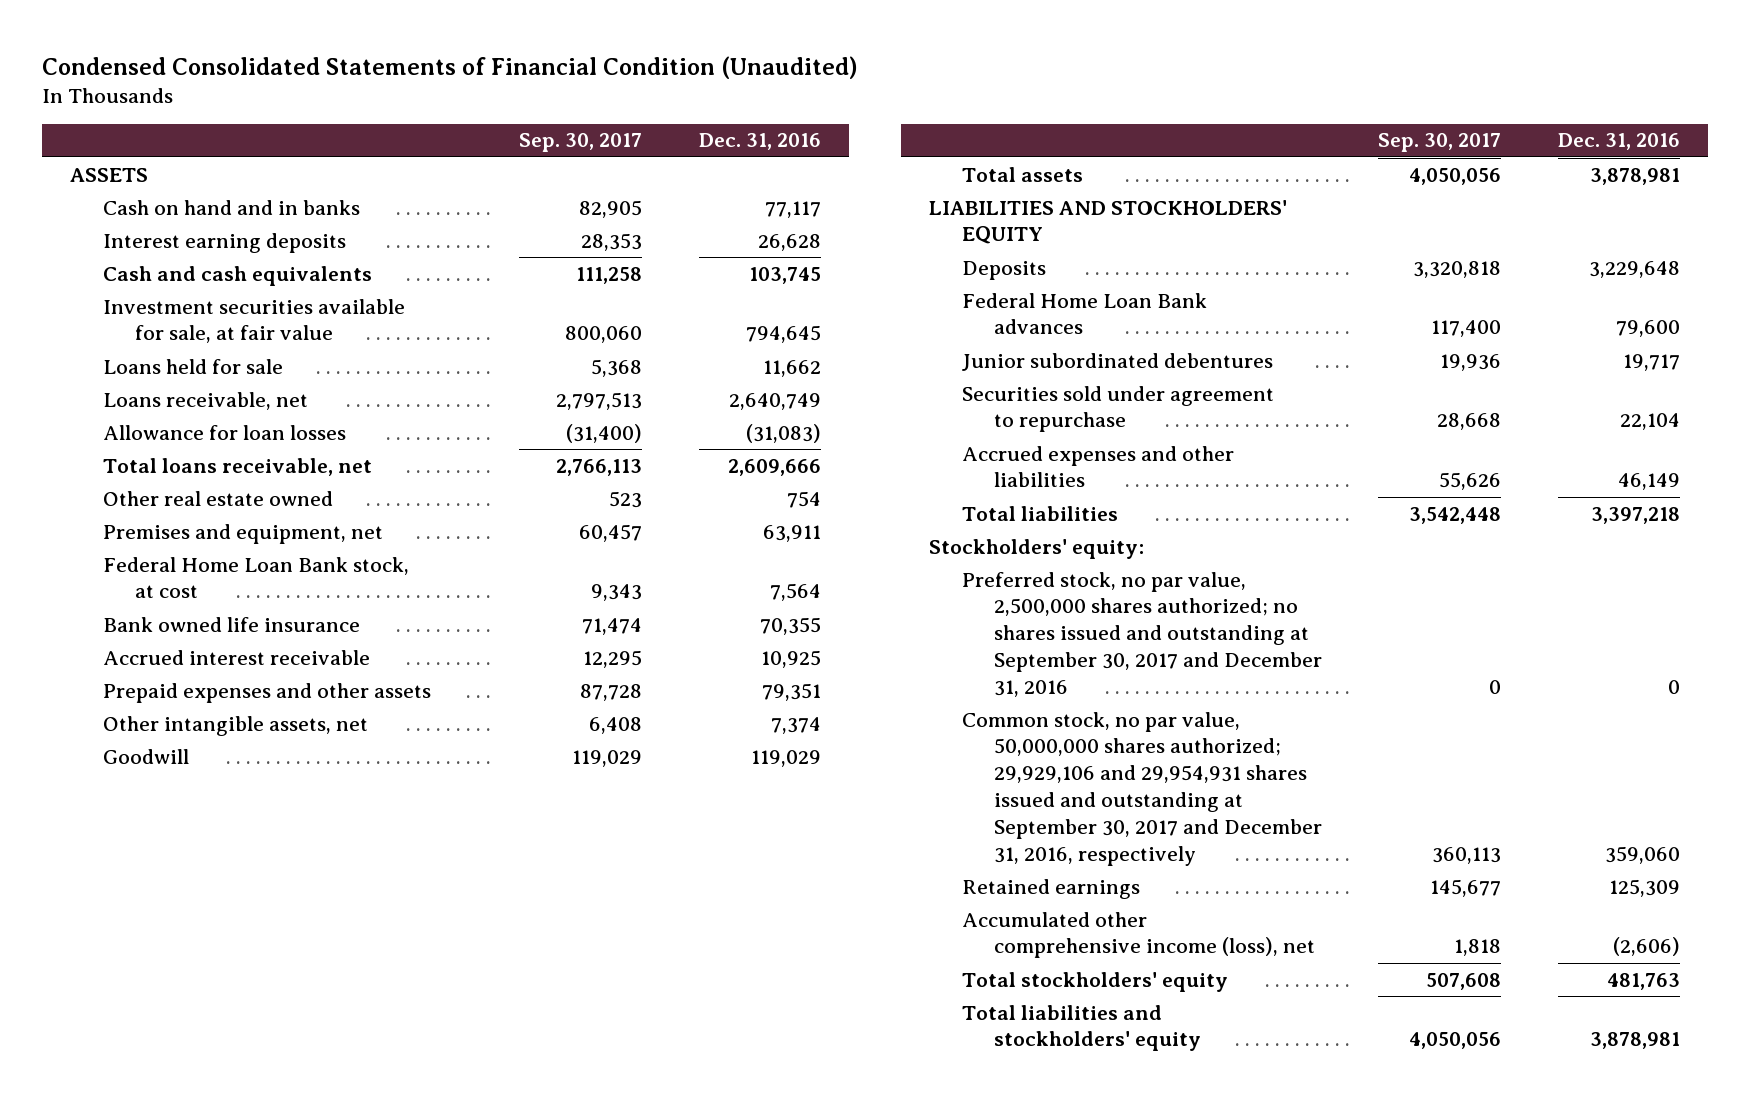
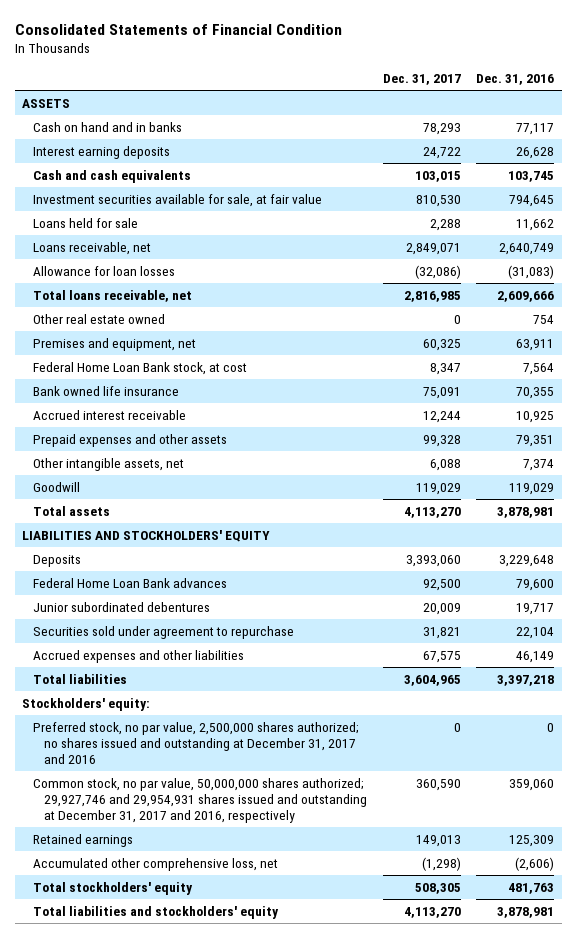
- Condensed Consolidated Statements of Financial Condition (Unaudited)
+ Consolidated Statements of Financial Condition
- | Sep. 30, 2017 | Dec. 31, 2016
+ | Dec. 31, 2017 | Dec. 31, 2016
- Preferred stock, no par value, 2,500,000 shares authorized; no shares issued and outstanding at September 30, 2017 and December 31, 2016 | 0 | 0
- Common stock, no par value, 50,000,000 shares authorized; 29,929,106 and 29,954,931 shares issued and outstanding at September 30, 2017 and December 31, 2016, respectively | 360,113 | 359,060
+ Preferred stock, no par value, 2,500,000 shares authorized; no shares issued and outstanding at December 31, 2017 and 2016 | 0 | 0
+ Common stock, no par value, 50,000,000 shares authorized; 29,927,746 and 29,954,931 shares issued and outstanding at December 31, 2017 and 2016, respectively | 360,590 | 359,060
- Accumulated other comprehensive income (loss), net | 1,818 | (2,606)
+ Accumulated other comprehensive loss, net | (1,298) | (2,606)

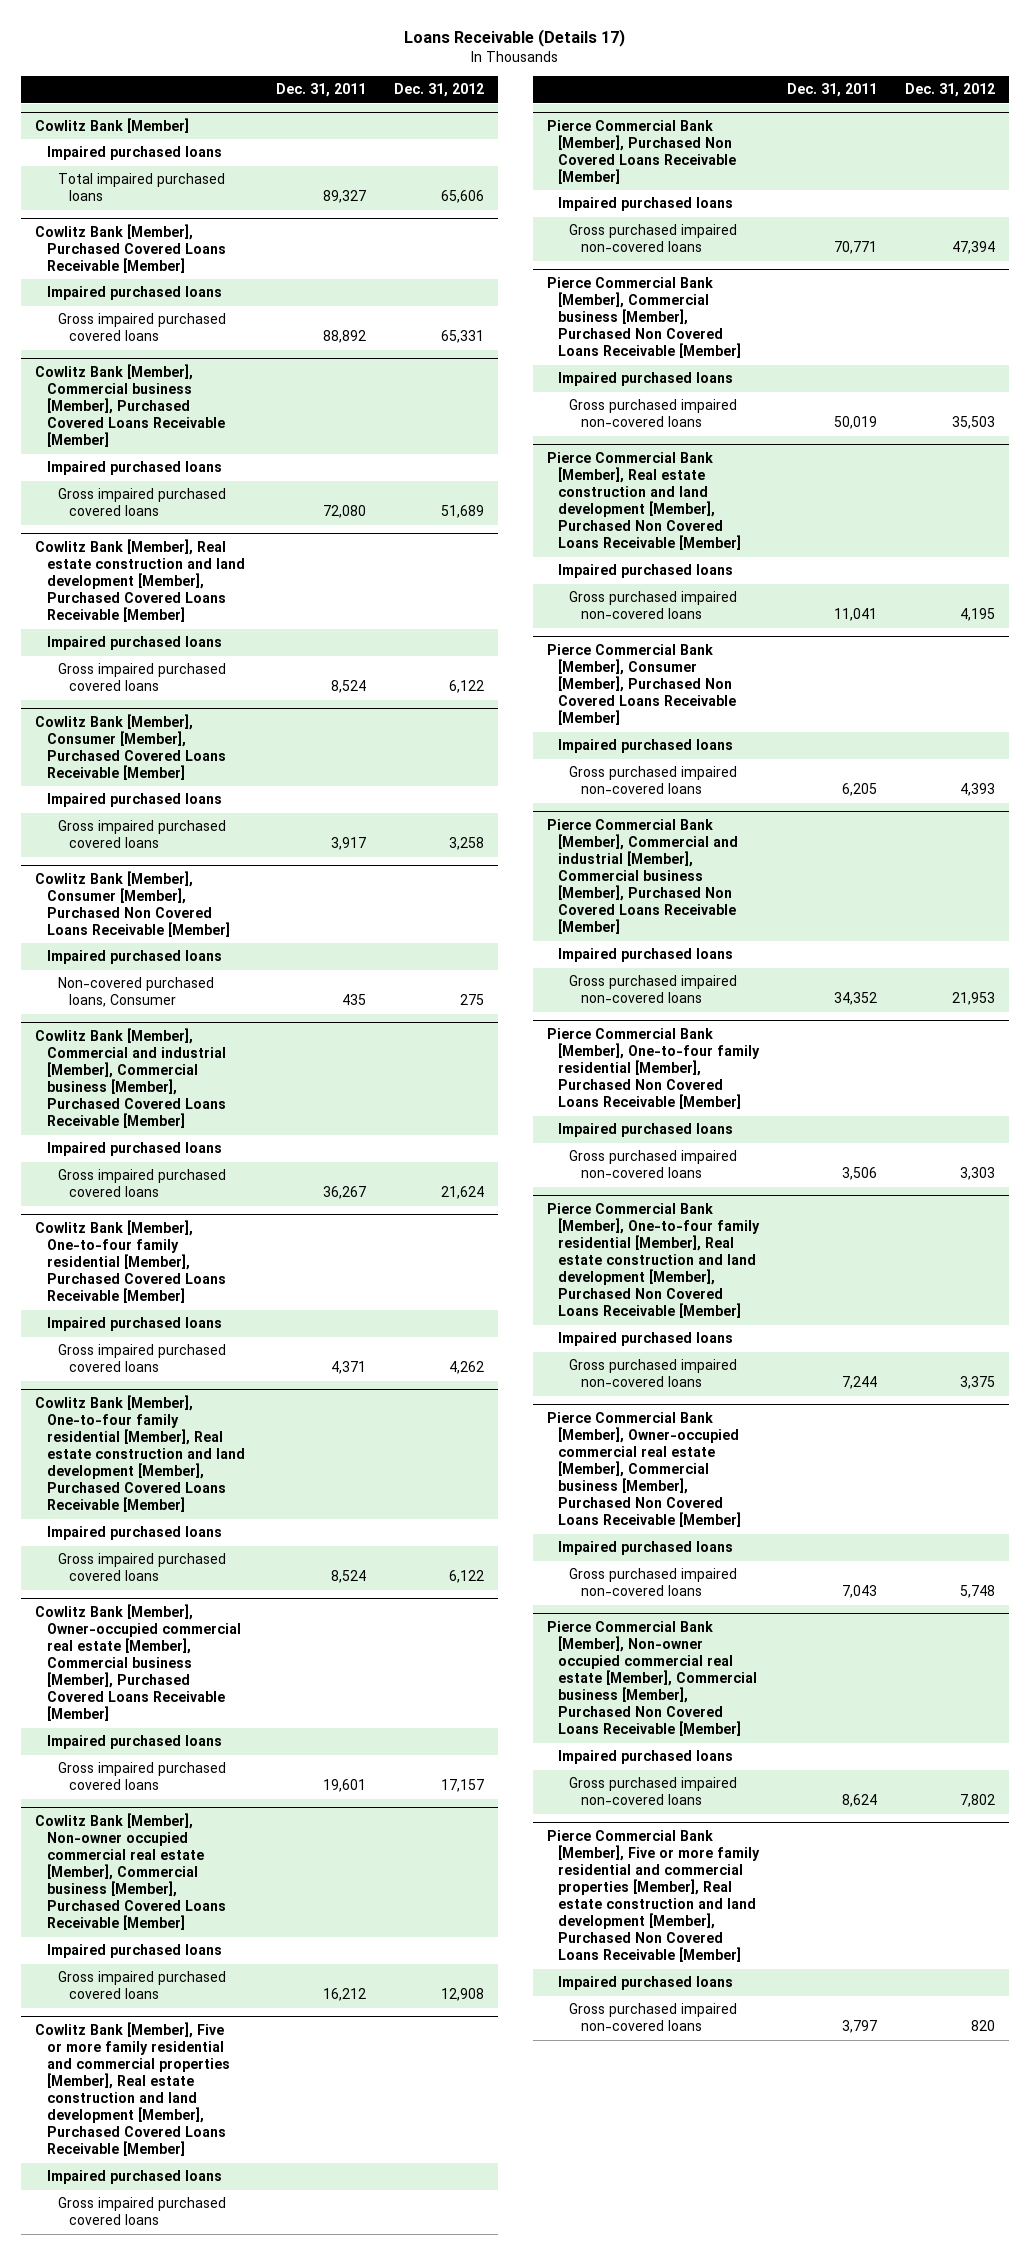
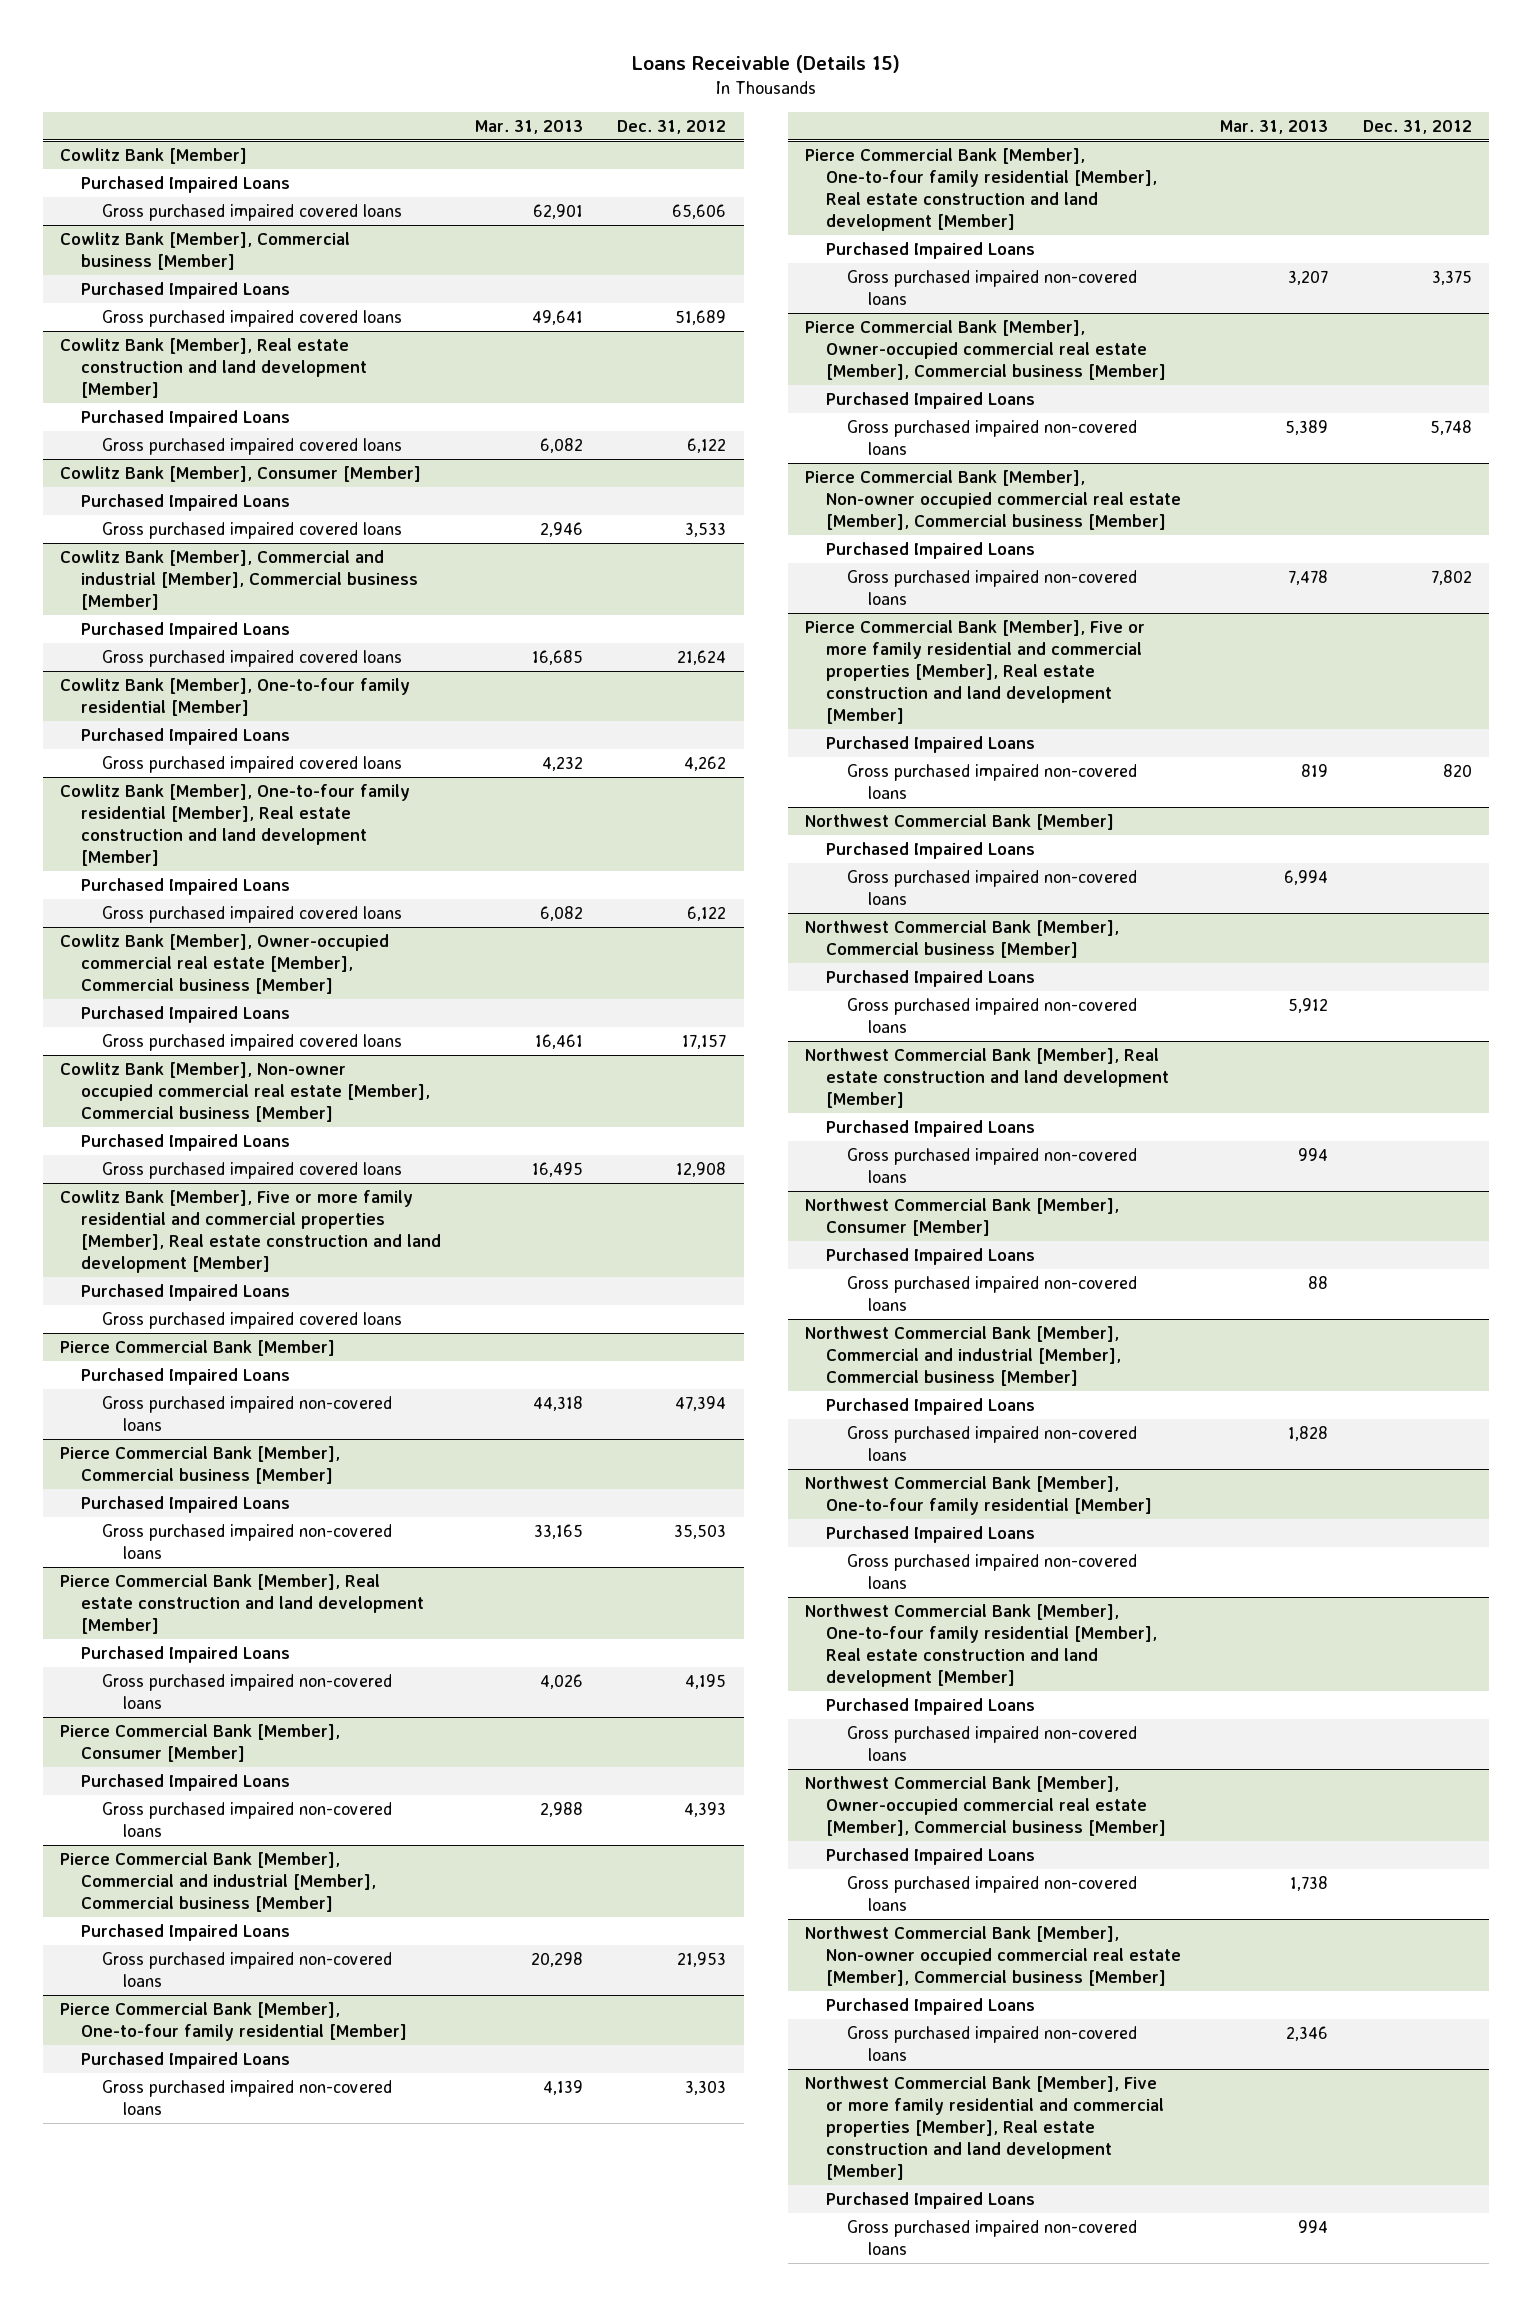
- Loans Receivable (Details 17)
+ Loans Receivable (Details 15)
- | Dec. 31, 2011 | Dec. 31, 2012
+ | Mar. 31, 2013 | Dec. 31, 2012
@ Cowlitz Bank [Member]
- Impaired purchased loans
- Total impaired purchased loans | 89,327 | 65,606
- Cowlitz Bank [Member], Purchased Covered Loans Receivable [Member]
- Impaired purchased loans
- Gross impaired purchased covered loans | 88,892 | 65,331
- Cowlitz Bank [Member], Commercial business [Member], Purchased Covered Loans Receivable [Member]
- Impaired purchased loans
- Gross impaired purchased covered loans | 72,080 | 51,689
- Cowlitz Bank [Member], Real estate construction and land development [Member], Purchased Covered Loans Receivable [Member]
- Impaired purchased loans
- Gross impaired purchased covered loans | 8,524 | 6,122
- Cowlitz Bank [Member], Consumer [Member], Purchased Covered Loans Receivable [Member]
- Impaired purchased loans
- Gross impaired purchased covered loans | 3,917 | 3,258
- Cowlitz Bank [Member], Consumer [Member], Purchased Non Covered Loans Receivable [Member]
- Impaired purchased loans
- Non-covered purchased loans, Consumer | 435 | 275
- Cowlitz Bank [Member], Commercial and industrial [Member], Commercial business [Member], Purchased Covered Loans Receivable [Member]
- Impaired purchased loans
- Gross impaired purchased covered loans | 36,267 | 21,624
- Cowlitz Bank [Member], One-to-four family residential [Member], Purchased Covered Loans Receivable [Member]
- Impaired purchased loans
- Gross impaired purchased covered loans | 4,371 | 4,262
- Cowlitz Bank [Member], One-to-four family residential [Member], Real estate construction and land development [Member], Purchased Covered Loans Receivable [Member]
- Impaired purchased loans
- Gross impaired purchased covered loans | 8,524 | 6,122
- Cowlitz Bank [Member], Owner-occupied commercial real estate [Member], Commercial business [Member], Purchased Covered Loans Receivable [Member]
- Impaired purchased loans
- Gross impaired purchased covered loans | 19,601 | 17,157
- Cowlitz Bank [Member], Non-owner occupied commercial real estate [Member], Commercial business [Member], Purchased Covered Loans Receivable [Member]
- Impaired purchased loans
- Gross impaired purchased covered loans | 16,212 | 12,908
- Cowlitz Bank [Member], Five or more family residential and commercial properties [Member], Real estate construction and land development [Member], Purchased Covered Loans Receivable [Member]
- Impaired purchased loans
- Gross impaired purchased covered loans
- Pierce Commercial Bank [Member], Purchased Non Covered Loans Receivable [Member]
- Impaired purchased loans
@ Cowlitz Bank [Member]
+ Purchased Impaired Loans
+ Gross purchased impaired covered loans | 62,901 | 65,606
+ Cowlitz Bank [Member], Commercial business [Member]
+ Purchased Impaired Loans
+ Gross purchased impaired covered loans | 49,641 | 51,689
+ Cowlitz Bank [Member], Real estate construction and land development [Member]
+ Purchased Impaired Loans
+ Gross purchased impaired covered loans | 6,082 | 6,122
+ Cowlitz Bank [Member], Consumer [Member]
+ Purchased Impaired Loans
+ Gross purchased impaired covered loans | 2,946 | 3,533
+ Cowlitz Bank [Member], Commercial and industrial [Member], Commercial business [Member]
+ Purchased Impaired Loans
+ Gross purchased impaired covered loans | 16,685 | 21,624
+ Cowlitz Bank [Member], One-to-four family residential [Member]
+ Purchased Impaired Loans
+ Gross purchased impaired covered loans | 4,232 | 4,262
+ Cowlitz Bank [Member], One-to-four family residential [Member], Real estate construction and land development [Member]
+ Purchased Impaired Loans
+ Gross purchased impaired covered loans | 6,082 | 6,122
+ Cowlitz Bank [Member], Owner-occupied commercial real estate [Member], Commercial business [Member]
+ Purchased Impaired Loans
+ Gross purchased impaired covered loans | 16,461 | 17,157
+ Cowlitz Bank [Member], Non-owner occupied commercial real estate [Member], Commercial business [Member]
+ Purchased Impaired Loans
+ Gross purchased impaired covered loans | 16,495 | 12,908
+ Cowlitz Bank [Member], Five or more family residential and commercial properties [Member], Real estate construction and land development [Member]
+ Purchased Impaired Loans
+ Gross purchased impaired covered loans
+ Pierce Commercial Bank [Member]
+ Purchased Impaired Loans
- Pierce Commercial Bank [Member], Commercial business [Member], Purchased Non Covered Loans Receivable [Member]
- Impaired purchased loans
+ Pierce Commercial Bank [Member], Commercial business [Member]
+ Purchased Impaired Loans
- Pierce Commercial Bank [Member], Real estate construction and land development [Member], Purchased Non Covered Loans Receivable [Member]
- Impaired purchased loans
+ Pierce Commercial Bank [Member], Real estate construction and land development [Member]
+ Purchased Impaired Loans
- Pierce Commercial Bank [Member], Consumer [Member], Purchased Non Covered Loans Receivable [Member]
- Impaired purchased loans
+ Pierce Commercial Bank [Member], Consumer [Member]
+ Purchased Impaired Loans
- Pierce Commercial Bank [Member], Commercial and industrial [Member], Commercial business [Member], Purchased Non Covered Loans Receivable [Member]
- Impaired purchased loans
+ Pierce Commercial Bank [Member], Commercial and industrial [Member], Commercial business [Member]
+ Purchased Impaired Loans
- Pierce Commercial Bank [Member], One-to-four family residential [Member], Purchased Non Covered Loans Receivable [Member]
- Impaired purchased loans
+ Pierce Commercial Bank [Member], One-to-four family residential [Member]
+ Purchased Impaired Loans
- Pierce Commercial Bank [Member], One-to-four family residential [Member], Real estate construction and land development [Member], Purchased Non Covered Loans Receivable [Member]
- Impaired purchased loans
+ Pierce Commercial Bank [Member], One-to-four family residential [Member], Real estate construction and land development [Member]
+ Purchased Impaired Loans
- Pierce Commercial Bank [Member], Owner-occupied commercial real estate [Member], Commercial business [Member], Purchased Non Covered Loans Receivable [Member]
- Impaired purchased loans
+ Pierce Commercial Bank [Member], Owner-occupied commercial real estate [Member], Commercial business [Member]
+ Purchased Impaired Loans
- Pierce Commercial Bank [Member], Non-owner occupied commercial real estate [Member], Commercial business [Member], Purchased Non Covered Loans Receivable [Member]
- Impaired purchased loans
+ Pierce Commercial Bank [Member], Non-owner occupied commercial real estate [Member], Commercial business [Member]
+ Purchased Impaired Loans
- Pierce Commercial Bank [Member], Five or more family residential and commercial properties [Member], Real estate construction and land development [Member], Purchased Non Covered Loans Receivable [Member]
- Impaired purchased loans
+ Pierce Commercial Bank [Member], Five or more family residential and commercial properties [Member], Real estate construction and land development [Member]
+ Purchased Impaired Loans
+ Northwest Commercial Bank [Member]
+ Purchased Impaired Loans
+ Gross purchased impaired non-covered loans | 6,994 |
+ Northwest Commercial Bank [Member], Commercial business [Member]
+ Purchased Impaired Loans
+ Gross purchased impaired non-covered loans | 5,912 |
+ Northwest Commercial Bank [Member], Real estate construction and land development [Member]
+ Purchased Impaired Loans
+ Gross purchased impaired non-covered loans | 994 |
+ Northwest Commercial Bank [Member], Consumer [Member]
+ Purchased Impaired Loans
+ Gross purchased impaired non-covered loans | 88 |
+ Northwest Commercial Bank [Member], Commercial and industrial [Member], Commercial business [Member]
+ Purchased Impaired Loans
+ Gross purchased impaired non-covered loans | 1,828 |
+ Northwest Commercial Bank [Member], One-to-four family residential [Member]
+ Purchased Impaired Loans
+ Gross purchased impaired non-covered loans
+ Northwest Commercial Bank [Member], One-to-four family residential [Member], Real estate construction and land development [Member]
+ Purchased Impaired Loans
+ Gross purchased impaired non-covered loans
+ Northwest Commercial Bank [Member], Owner-occupied commercial real estate [Member], Commercial business [Member]
+ Purchased Impaired Loans
+ Gross purchased impaired non-covered loans | 1,738 |
+ Northwest Commercial Bank [Member], Non-owner occupied commercial real estate [Member], Commercial business [Member]
+ Purchased Impaired Loans
+ Gross purchased impaired non-covered loans | 2,346 |
+ Northwest Commercial Bank [Member], Five or more family residential and commercial properties [Member], Real estate construction and land development [Member]
+ Purchased Impaired Loans
+ Gross purchased impaired non-covered loans | 994 |

